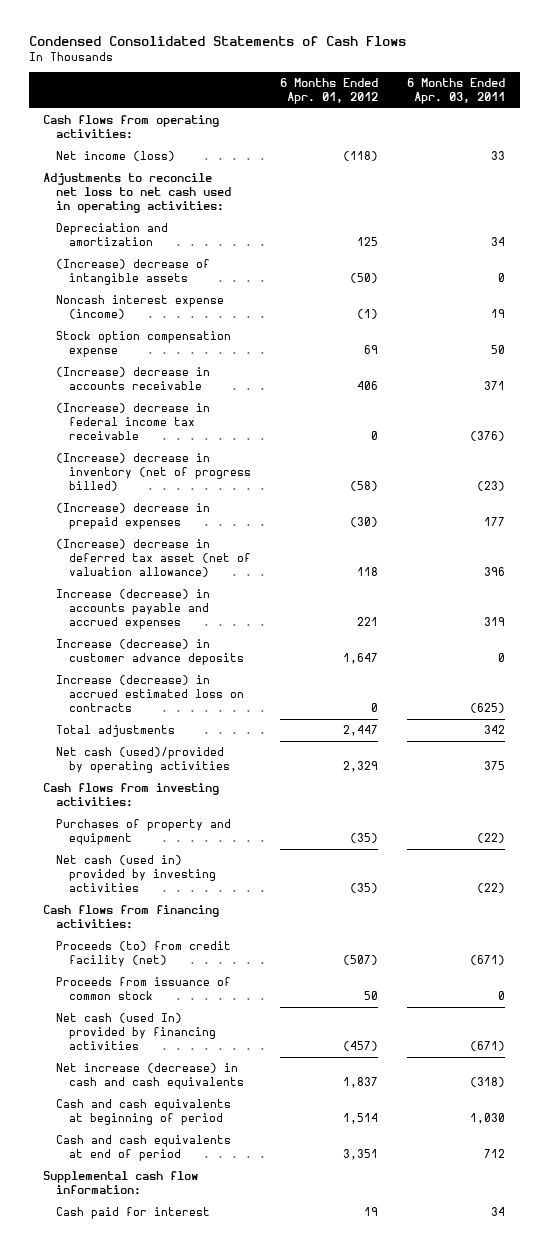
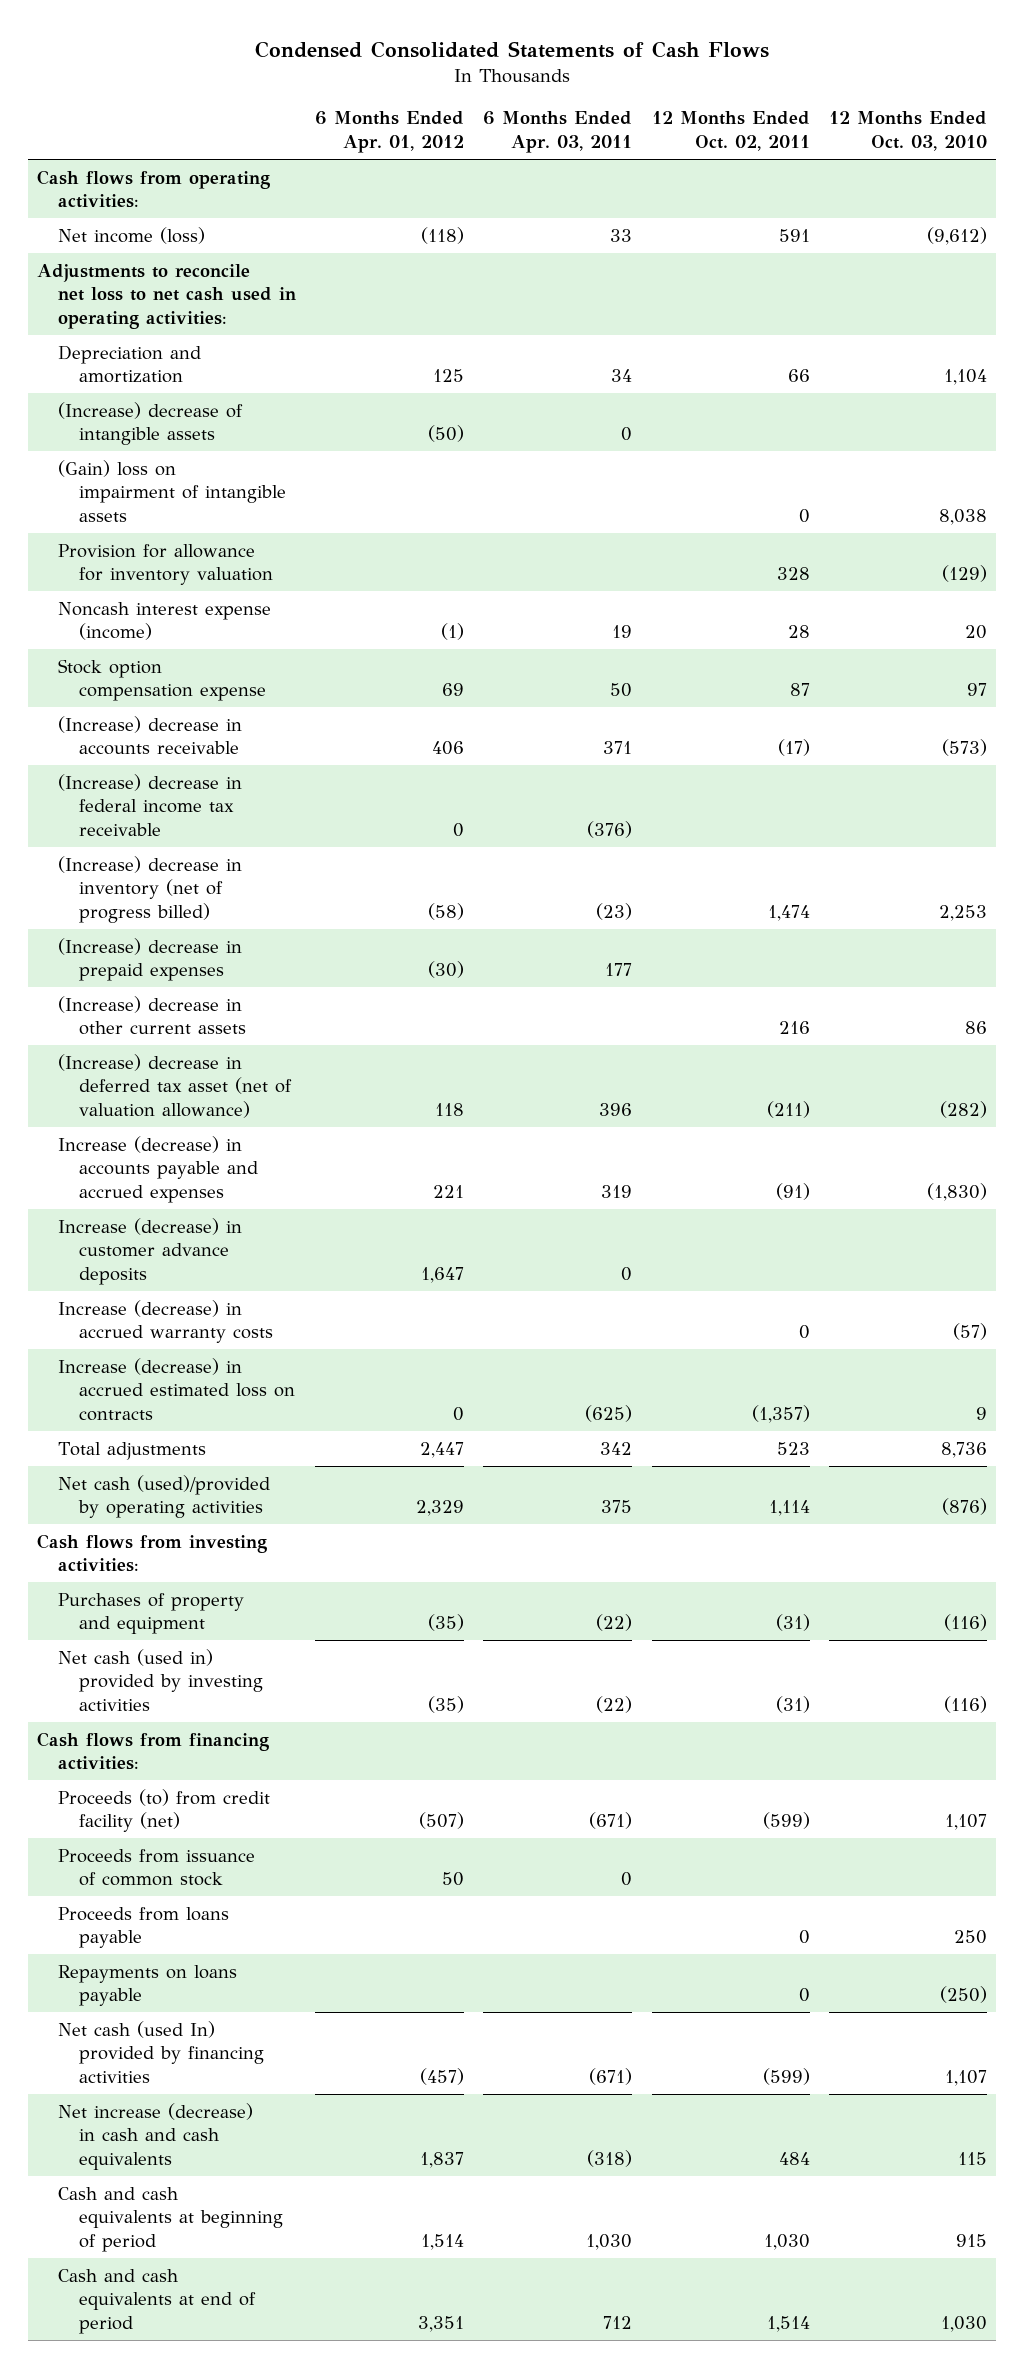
- | 6 Months Ended Apr. 01, 2012 | 6 Months Ended Apr. 03, 2011
+ | 6 Months Ended Apr. 01, 2012 | 6 Months Ended Apr. 03, 2011 | 12 Months Ended Oct. 02, 2011 | 12 Months Ended Oct. 03, 2010
+ (Gain) loss on impairment of intangible assets | | | 0 | 8,038
+ Provision for allowance for inventory valuation | | | 328 | (129)
+ (Increase) decrease in other current assets | | | 216 | 86
+ Increase (decrease) in accrued warranty costs | | | 0 | (57)
+ Proceeds from loans payable | | | 0 | 250
+ Repayments on loans payable | | | 0 | (250)
- Supplemental cash flow information:
- Cash paid for interest | 19 | 34

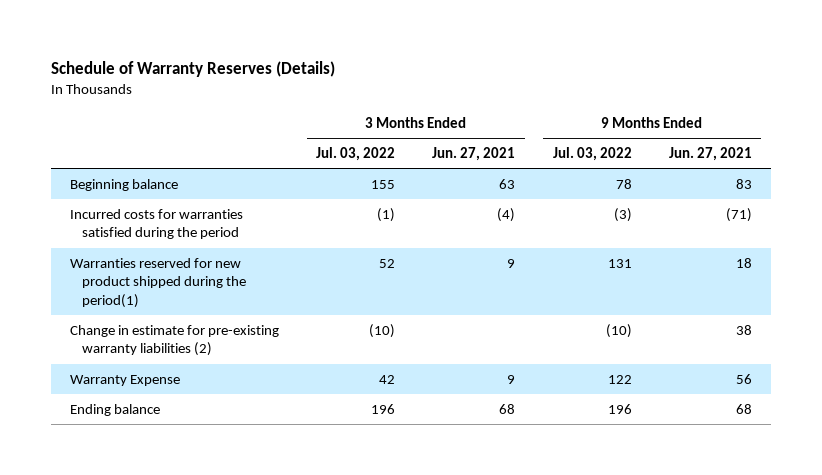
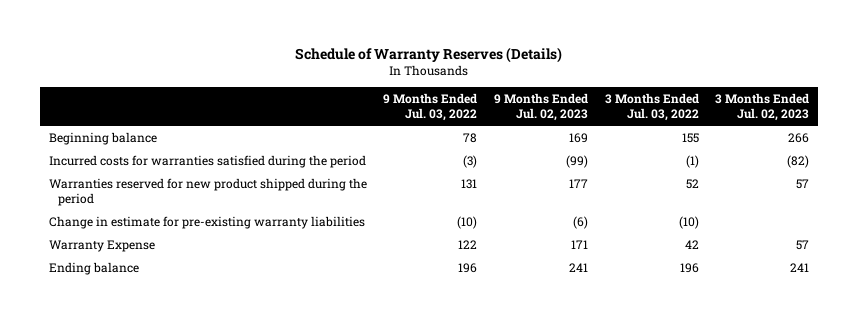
- | 3 Months Ended Jul. 03, 2022 | 3 Months Ended Jun. 27, 2021 | 9 Months Ended Jul. 03, 2022 | 9 Months Ended Jun. 27, 2021
+ | 9 Months Ended Jul. 03, 2022 | 9 Months Ended Jul. 02, 2023 | 3 Months Ended Jul. 03, 2022 | 3 Months Ended Jul. 02, 2023
- Warranties reserved for new product shipped during the period(1) | 52 | 9 | 131 | 18
- Change in estimate for pre-existing warranty liabilities (2) | (10) | | (10) | 38
+ Warranties reserved for new product shipped during the period | 131 | 177 | 52 | 57
+ Change in estimate for pre-existing warranty liabilities | (10) | (6) | (10) |

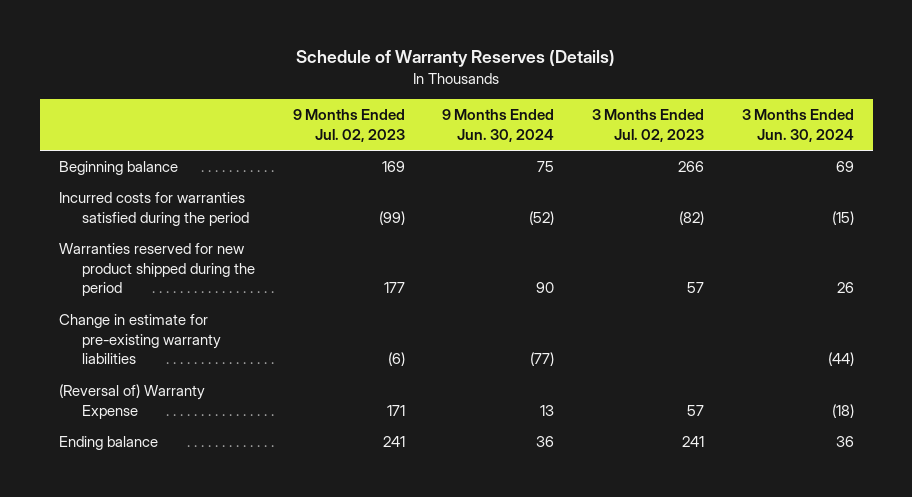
- | 9 Months Ended Jul. 03, 2022 | 9 Months Ended Jul. 02, 2023 | 3 Months Ended Jul. 03, 2022 | 3 Months Ended Jul. 02, 2023
+ | 9 Months Ended Jul. 02, 2023 | 9 Months Ended Jun. 30, 2024 | 3 Months Ended Jul. 02, 2023 | 3 Months Ended Jun. 30, 2024
- Warranty Expense | 122 | 171 | 42 | 57
+ (Reversal of) Warranty Expense | 171 | 13 | 57 | (18)

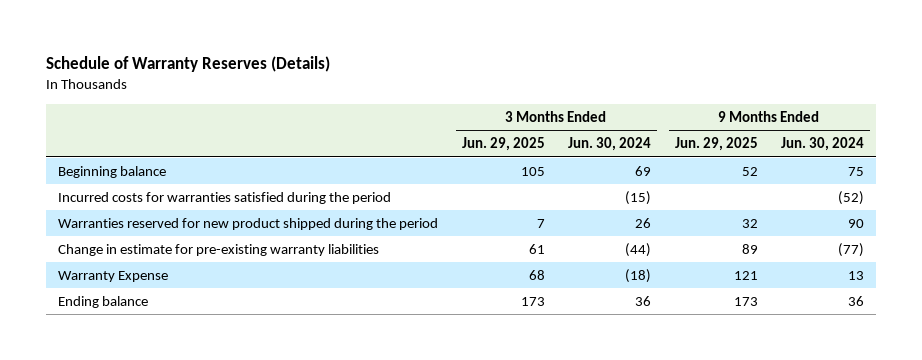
- | 9 Months Ended Jul. 02, 2023 | 9 Months Ended Jun. 30, 2024 | 3 Months Ended Jul. 02, 2023 | 3 Months Ended Jun. 30, 2024
+ | 3 Months Ended Jun. 29, 2025 | 3 Months Ended Jun. 30, 2024 | 9 Months Ended Jun. 29, 2025 | 9 Months Ended Jun. 30, 2024
- (Reversal of) Warranty Expense | 171 | 13 | 57 | (18)
+ Warranty Expense | 68 | (18) | 121 | 13

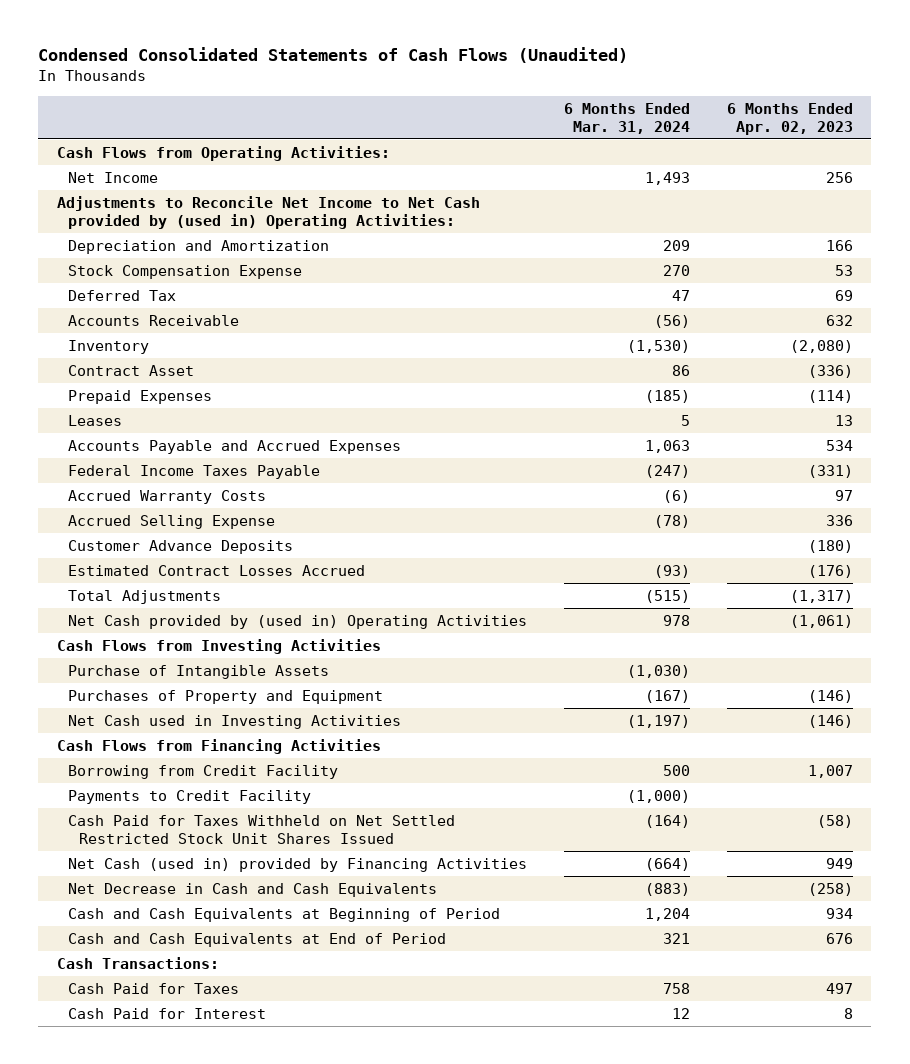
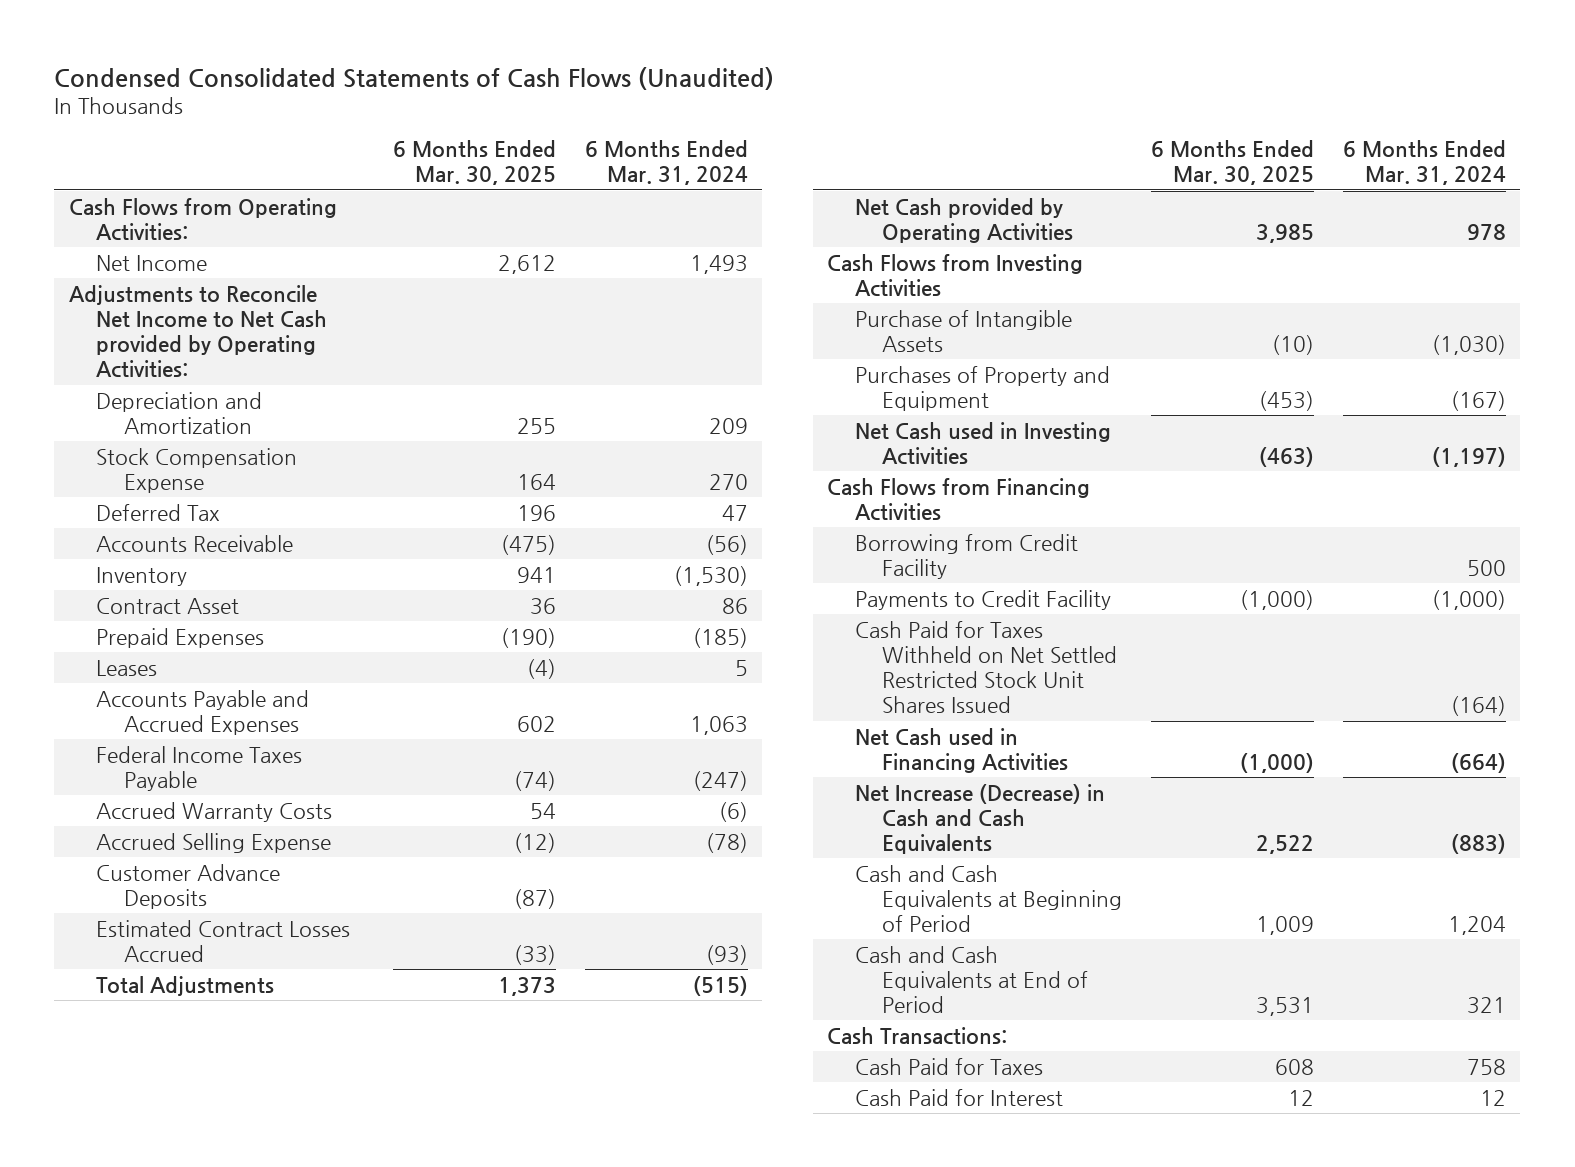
- | 6 Months Ended Mar. 31, 2024 | 6 Months Ended Apr. 02, 2023
+ | 6 Months Ended Mar. 30, 2025 | 6 Months Ended Mar. 31, 2024
- Adjustments to Reconcile Net Income to Net Cash provided by (used in) Operating Activities:
+ Adjustments to Reconcile Net Income to Net Cash provided by Operating Activities:
- Net Cash provided by (used in) Operating Activities | 978 | (1,061)
+ Net Cash provided by Operating Activities | 3,985 | 978
- Net Cash (used in) provided by Financing Activities | (664) | 949
- Net Decrease in Cash and Cash Equivalents | (883) | (258)
+ Net Cash used in Financing Activities | (1,000) | (664)
+ Net Increase (Decrease) in Cash and Cash Equivalents | 2,522 | (883)

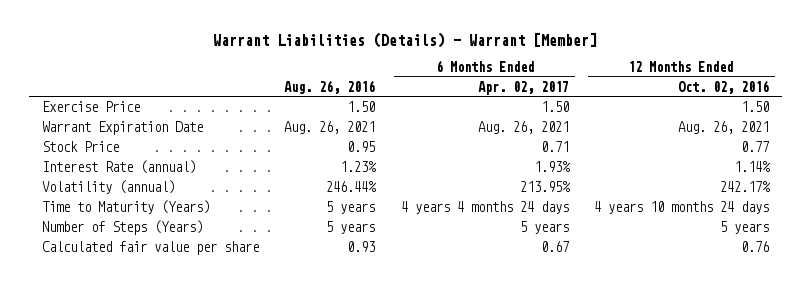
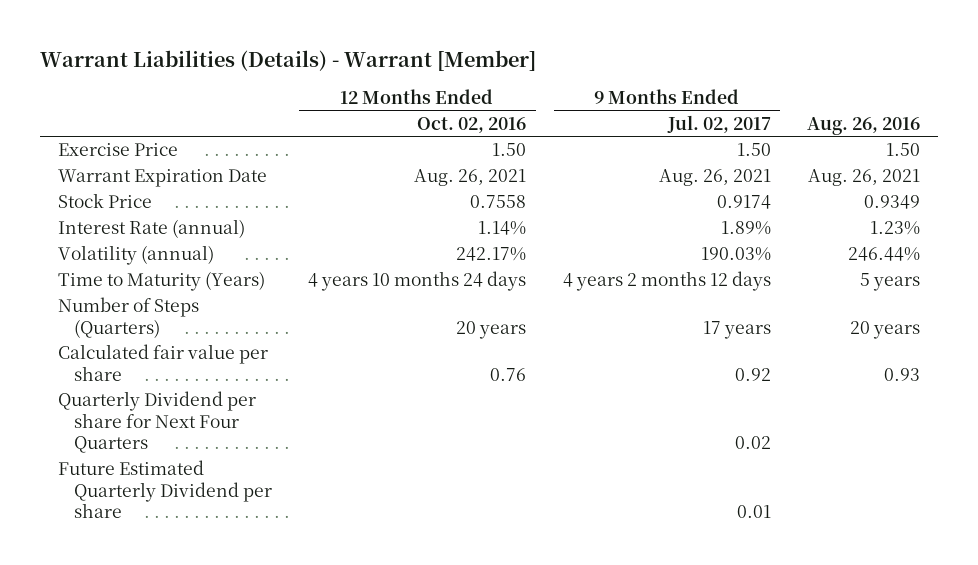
- | Aug. 26, 2016 | 6 Months Ended Apr. 02, 2017 | 12 Months Ended Oct. 02, 2016
+ | 12 Months Ended Oct. 02, 2016 | 9 Months Ended Jul. 02, 2017 | Aug. 26, 2016
- Stock Price | 0.95 | 0.71 | 0.77
+ Stock Price | 0.7558 | 0.9174 | 0.9349
- Number of Steps (Years) | 5 years | 5 years | 5 years
+ Number of Steps (Quarters) | 20 years | 17 years | 20 years
+ Quarterly Dividend per share for Next Four Quarters | | 0.02 |
+ Future Estimated Quarterly Dividend per share | | 0.01 |

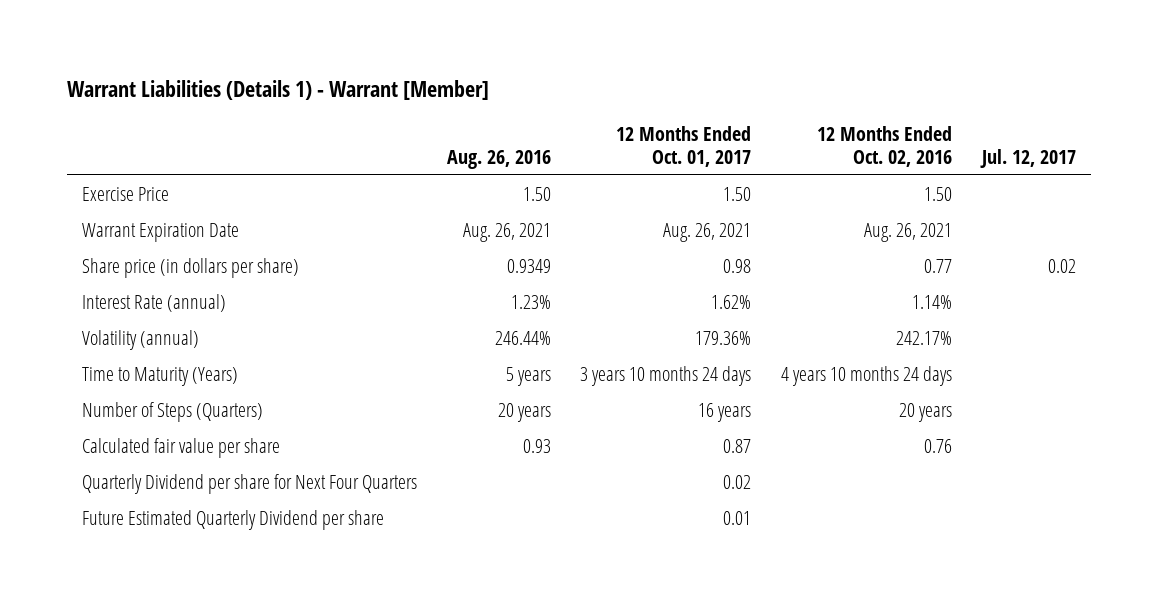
- Warrant Liabilities (Details) - Warrant [Member]
+ Warrant Liabilities (Details 1) - Warrant [Member]
- | 12 Months Ended Oct. 02, 2016 | 9 Months Ended Jul. 02, 2017 | Aug. 26, 2016
+ | Aug. 26, 2016 | 12 Months Ended Oct. 01, 2017 | 12 Months Ended Oct. 02, 2016 | Jul. 12, 2017
- Stock Price | 0.7558 | 0.9174 | 0.9349
+ Share price (in dollars per share) | 0.9349 | 0.98 | 0.77 | 0.02

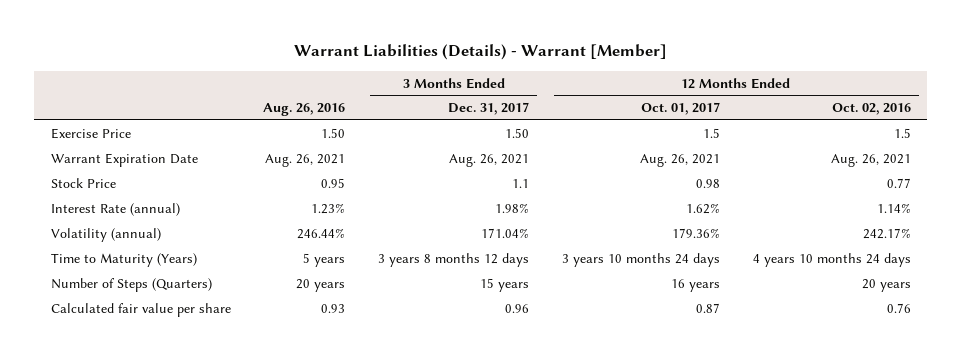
- Warrant Liabilities (Details 1) - Warrant [Member]
+ Warrant Liabilities (Details) - Warrant [Member]
- | Aug. 26, 2016 | 12 Months Ended Oct. 01, 2017 | 12 Months Ended Oct. 02, 2016 | Jul. 12, 2017
+ | Aug. 26, 2016 | 3 Months Ended Dec. 31, 2017 | 12 Months Ended Oct. 01, 2017 | 12 Months Ended Oct. 02, 2016
- Exercise Price | 1.50 | 1.50 | 1.50 |
+ Exercise Price | 1.50 | 1.50 | 1.5 | 1.5
- Share price (in dollars per share) | 0.9349 | 0.98 | 0.77 | 0.02
+ Stock Price | 0.95 | 1.1 | 0.98 | 0.77
- Quarterly Dividend per share for Next Four Quarters | | 0.02 | |
- Future Estimated Quarterly Dividend per share | | 0.01 | |

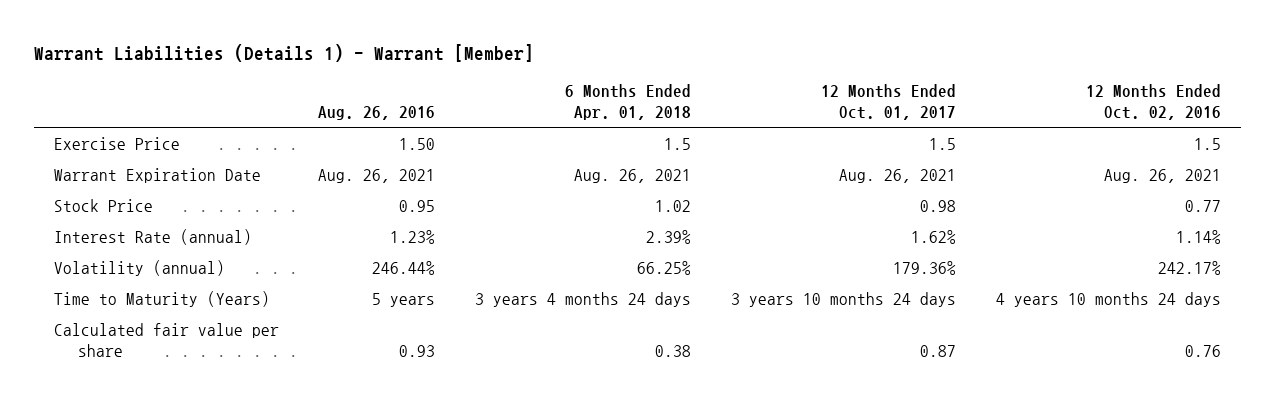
- Warrant Liabilities (Details) - Warrant [Member]
+ Warrant Liabilities (Details 1) - Warrant [Member]
- | Aug. 26, 2016 | 3 Months Ended Dec. 31, 2017 | 12 Months Ended Oct. 01, 2017 | 12 Months Ended Oct. 02, 2016
+ | Aug. 26, 2016 | 6 Months Ended Apr. 01, 2018 | 12 Months Ended Oct. 01, 2017 | 12 Months Ended Oct. 02, 2016
- Number of Steps (Quarters) | 20 years | 15 years | 16 years | 20 years

